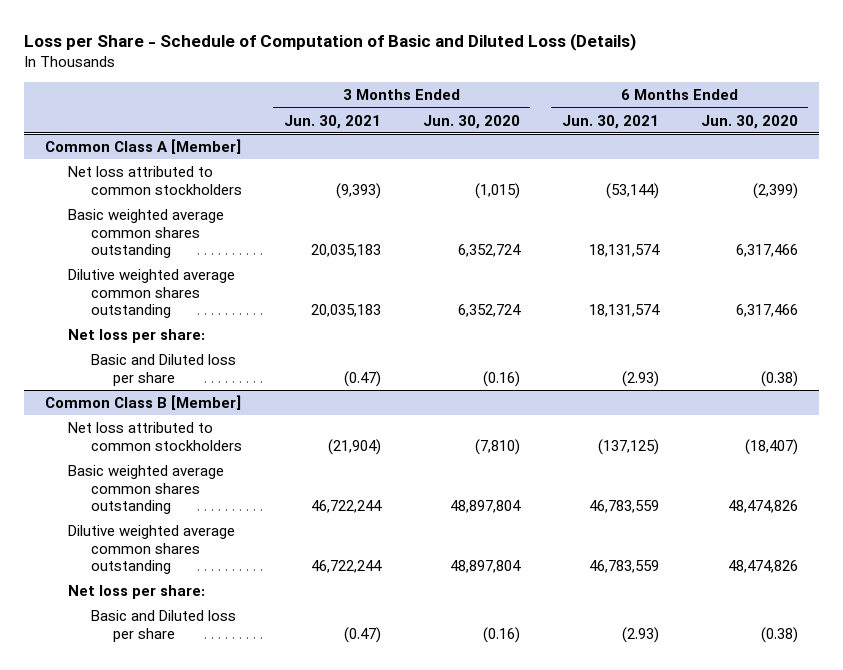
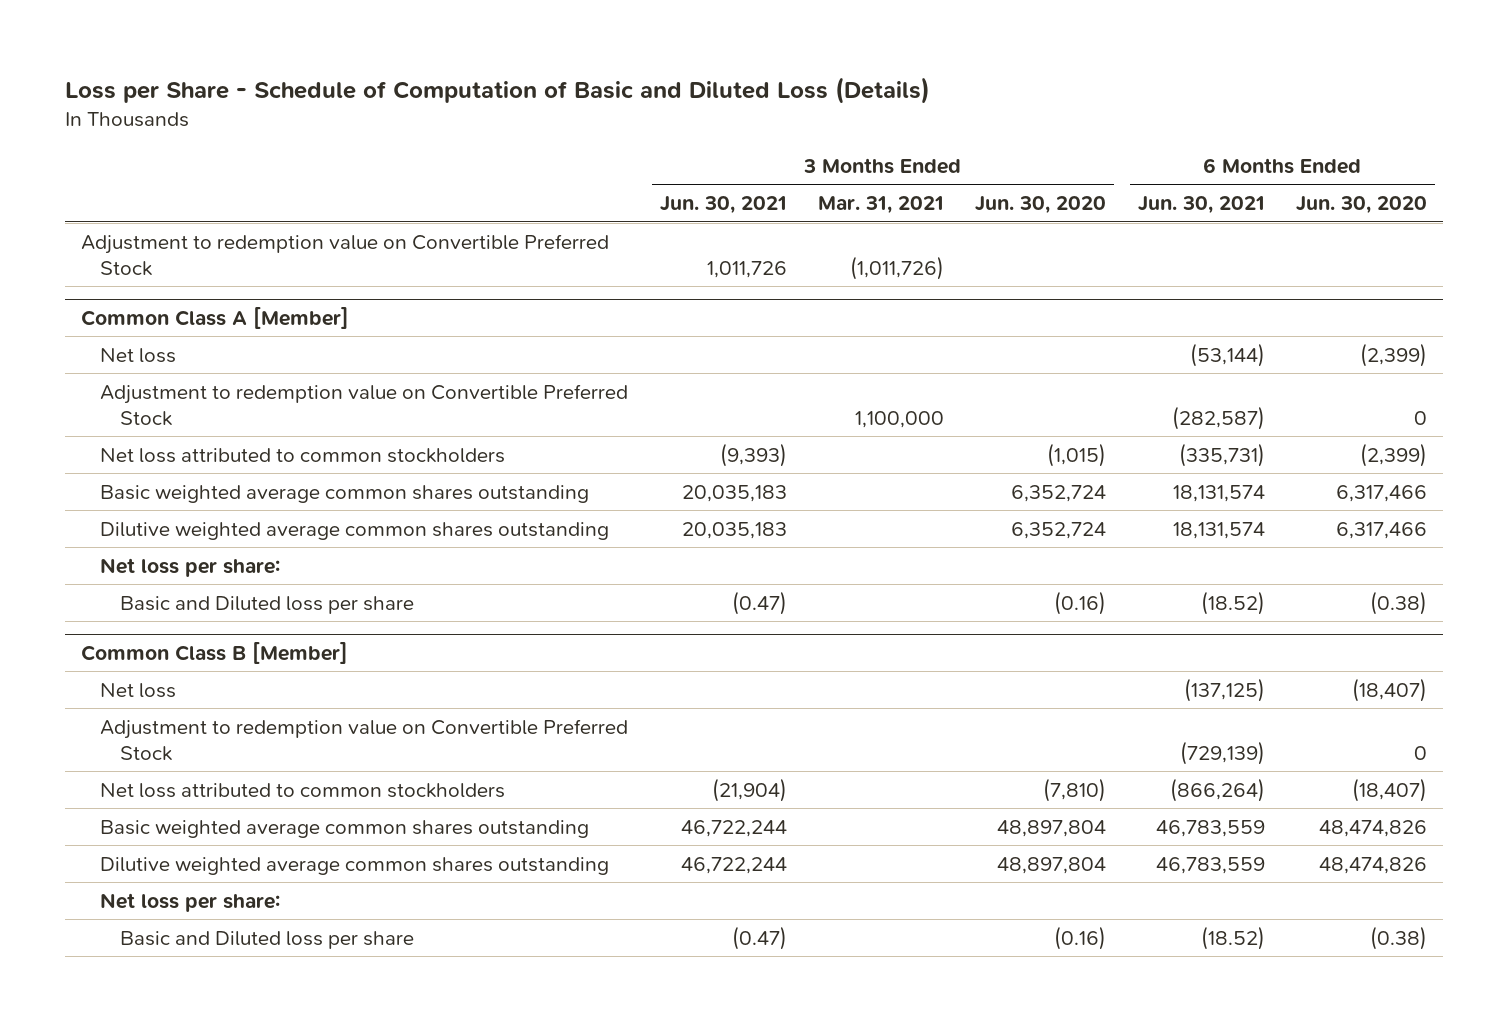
- | 3 Months Ended Jun. 30, 2021 | 3 Months Ended Jun. 30, 2020 | 6 Months Ended Jun. 30, 2021 | 6 Months Ended Jun. 30, 2020
+ | 3 Months Ended Jun. 30, 2021 | 3 Months Ended Mar. 31, 2021 | 3 Months Ended Jun. 30, 2020 | 6 Months Ended Jun. 30, 2021 | 6 Months Ended Jun. 30, 2020
+ Adjustment to redemption value on Convertible Preferred Stock | 1,011,726 | (1,011,726) | | |
@ Common Class A [Member]
- Net loss attributed to common stockholders | (9,393) | (1,015) | (53,144) | (2,399)
+ Net loss | | | | (53,144) | (2,399)
+ Adjustment to redemption value on Convertible Preferred Stock | | 1,100,000 | | (282,587) | 0
+ Net loss attributed to common stockholders | (9,393) | | (1,015) | (335,731) | (2,399)
- Basic and Diluted loss per share | (0.47) | (0.16) | (2.93) | (0.38)
+ Basic and Diluted loss per share | (0.47) | | (0.16) | (18.52) | (0.38)
@ Common Class B [Member]
- Net loss attributed to common stockholders | (21,904) | (7,810) | (137,125) | (18,407)
+ Net loss | | | | (137,125) | (18,407)
+ Adjustment to redemption value on Convertible Preferred Stock | | | | (729,139) | 0
+ Net loss attributed to common stockholders | (21,904) | | (7,810) | (866,264) | (18,407)
- Basic and Diluted loss per share | (0.47) | (0.16) | (2.93) | (0.38)
+ Basic and Diluted loss per share | (0.47) | | (0.16) | (18.52) | (0.38)

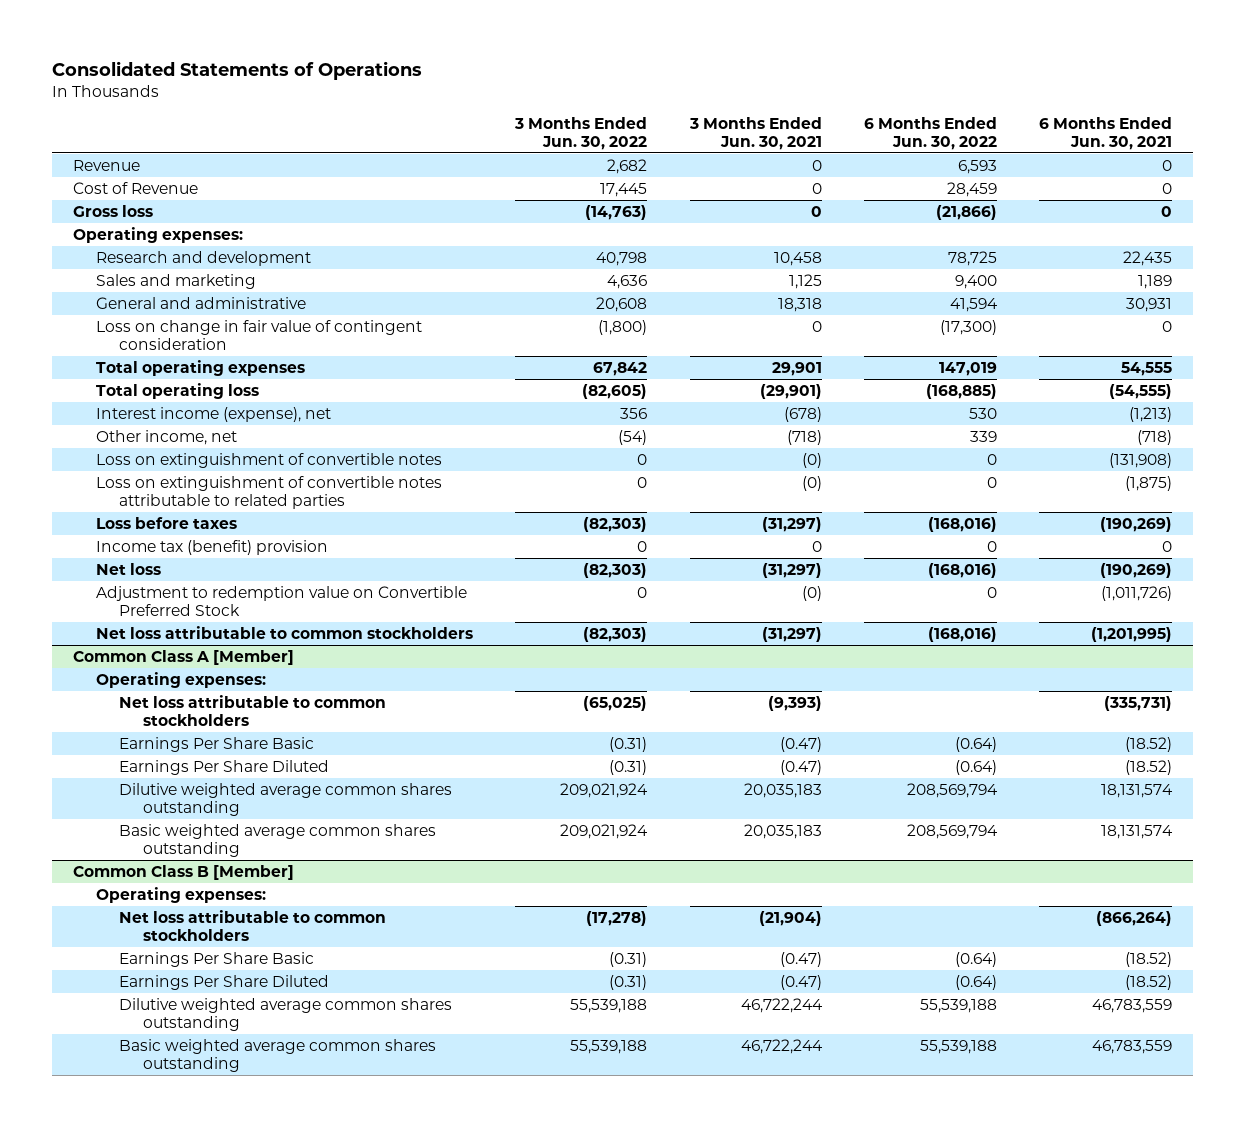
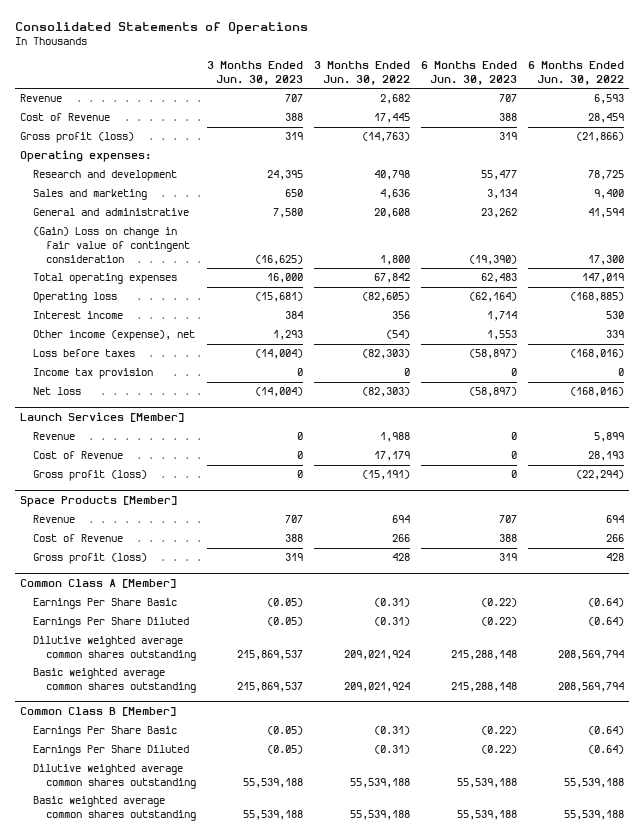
- | 3 Months Ended Jun. 30, 2022 | 3 Months Ended Jun. 30, 2021 | 6 Months Ended Jun. 30, 2022 | 6 Months Ended Jun. 30, 2021
+ | 3 Months Ended Jun. 30, 2023 | 3 Months Ended Jun. 30, 2022 | 6 Months Ended Jun. 30, 2023 | 6 Months Ended Jun. 30, 2022
- Gross loss | (14,763) | 0 | (21,866) | 0
+ Gross profit (loss) | 319 | (14,763) | 319 | (21,866)
- Loss on change in fair value of contingent consideration | (1,800) | 0 | (17,300) | 0
+ (Gain) Loss on change in fair value of contingent consideration | (16,625) | 1,800 | (19,390) | 17,300
- Total operating loss | (82,605) | (29,901) | (168,885) | (54,555)
- Interest income (expense), net | 356 | (678) | 530 | (1,213)
- Other income, net | (54) | (718) | 339 | (718)
- Loss on extinguishment of convertible notes | 0 | (0) | 0 | (131,908)
- Loss on extinguishment of convertible notes attributable to related parties | 0 | (0) | 0 | (1,875)
+ Operating loss | (15,681) | (82,605) | (62,164) | (168,885)
+ Interest income | 384 | 356 | 1,714 | 530
+ Other income (expense), net | 1,293 | (54) | 1,553 | 339
- Income tax (benefit) provision | 0 | 0 | 0 | 0
+ Income tax provision | 0 | 0 | 0 | 0
- Adjustment to redemption value on Convertible Preferred Stock | 0 | (0) | 0 | (1,011,726)
- Net loss attributable to common stockholders | (82,303) | (31,297) | (168,016) | (1,201,995)
+ Launch Services [Member]
+ Revenue | 0 | 1,988 | 0 | 5,899
+ Cost of Revenue | 0 | 17,179 | 0 | 28,193
+ Gross profit (loss) | 0 | (15,191) | 0 | (22,294)
+ Space Products [Member]
+ Revenue | 707 | 694 | 707 | 694
+ Cost of Revenue | 388 | 266 | 388 | 266
+ Gross profit (loss) | 319 | 428 | 319 | 428
@ Common Class A [Member]
- Operating expenses:
- Net loss attributable to common stockholders | (65,025) | (9,393) | | (335,731)
@ Common Class B [Member]
- Operating expenses:
- Net loss attributable to common stockholders | (17,278) | (21,904) | | (866,264)

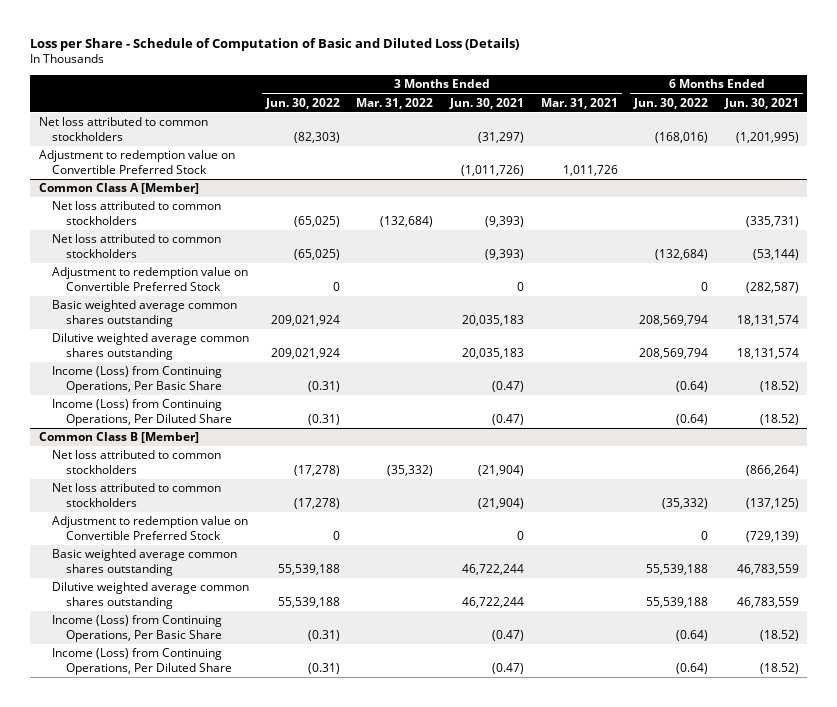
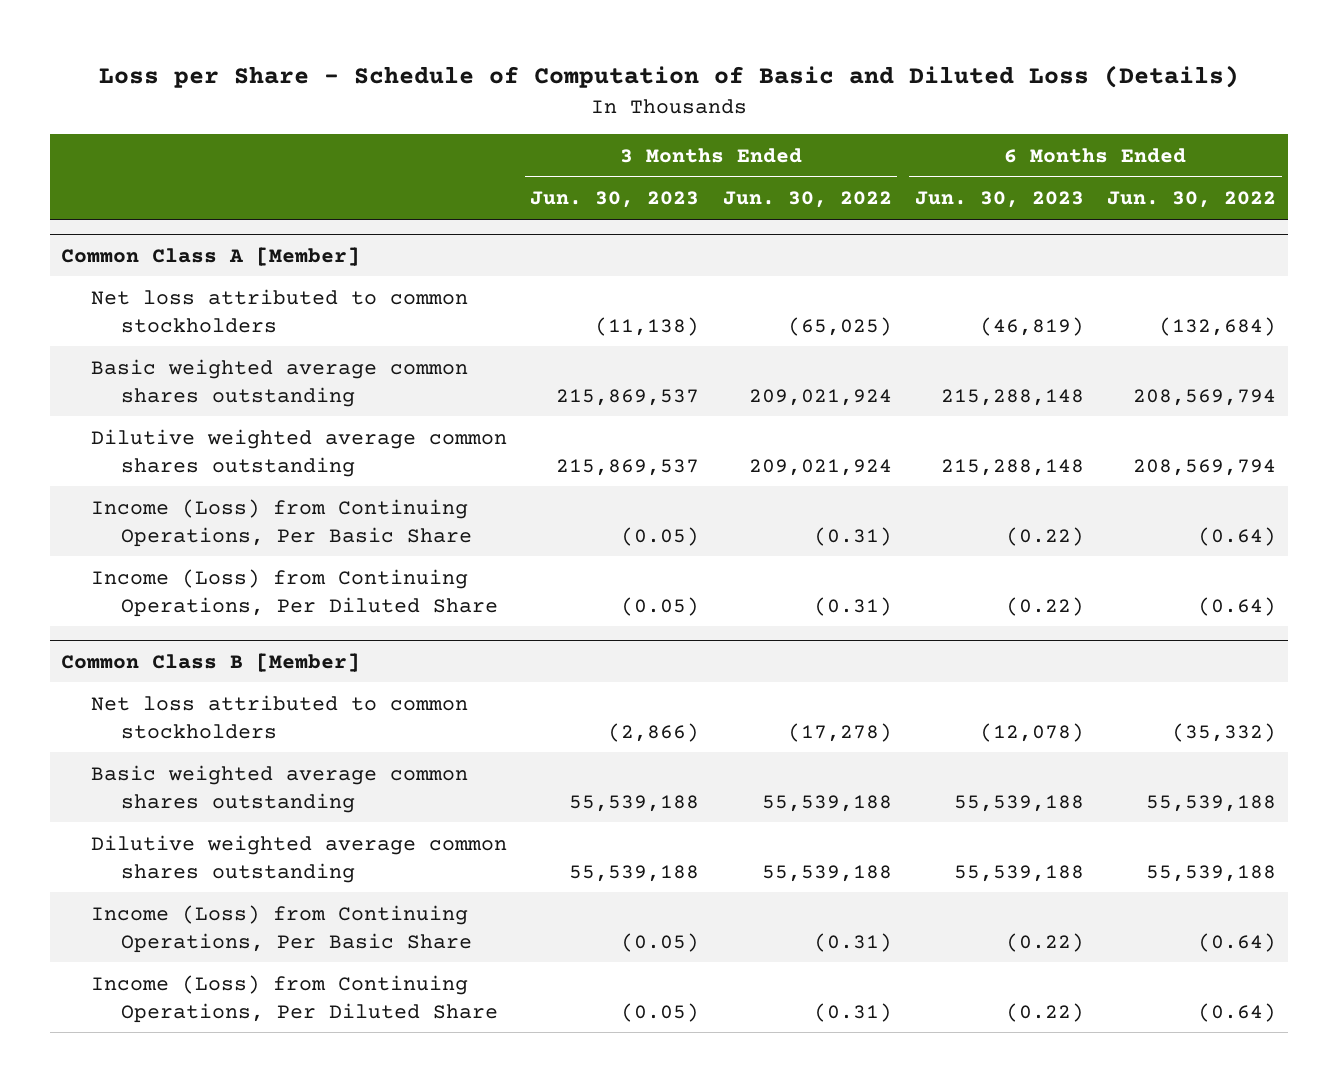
- | 3 Months Ended Jun. 30, 2022 | 3 Months Ended Mar. 31, 2022 | 3 Months Ended Jun. 30, 2021 | 3 Months Ended Mar. 31, 2021 | 6 Months Ended Jun. 30, 2022 | 6 Months Ended Jun. 30, 2021
+ | 3 Months Ended Jun. 30, 2023 | 3 Months Ended Jun. 30, 2022 | 6 Months Ended Jun. 30, 2023 | 6 Months Ended Jun. 30, 2022
- Net loss attributed to common stockholders | (82,303) | | (31,297) | | (168,016) | (1,201,995)
- Adjustment to redemption value on Convertible Preferred Stock | | | (1,011,726) | 1,011,726 | |
@ Common Class A [Member]
- Net loss attributed to common stockholders | (65,025) | (132,684) | (9,393) | | | (335,731)
- Adjustment to redemption value on Convertible Preferred Stock | 0 | | 0 | | 0 | (282,587)
@ Common Class B [Member]
- Net loss attributed to common stockholders | (17,278) | (35,332) | (21,904) | | | (866,264)
- Adjustment to redemption value on Convertible Preferred Stock | 0 | | 0 | | 0 | (729,139)

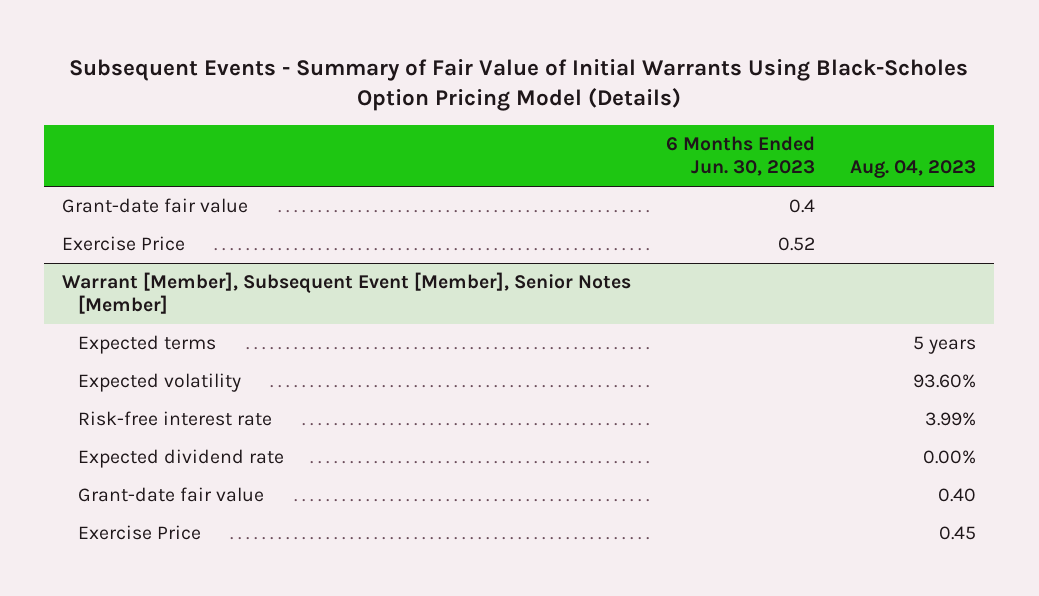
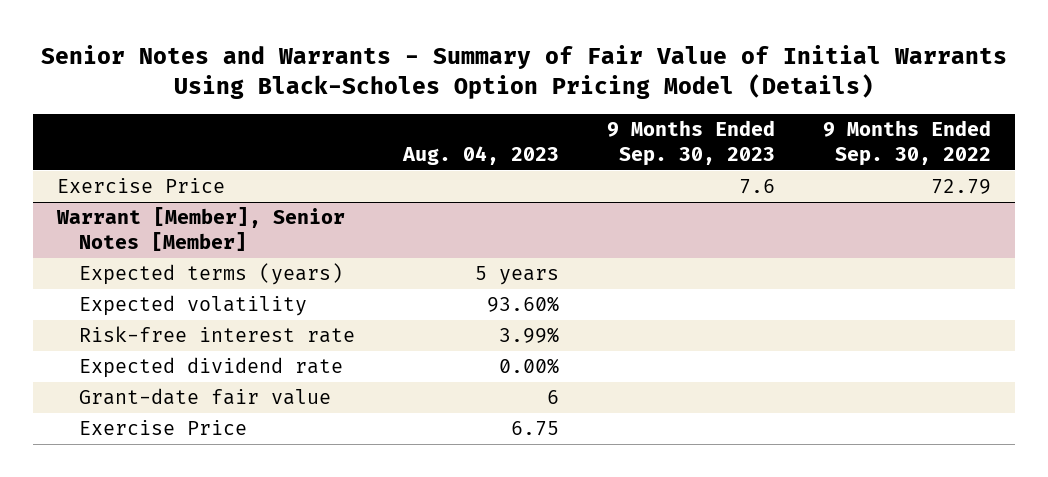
- Subsequent Events - Summary of Fair Value of Initial Warrants Using Black-Scholes Option Pricing Model (Details)
+ Senior Notes and Warrants - Summary of Fair Value of Initial Warrants Using Black-Scholes Option Pricing Model (Details)
- | 6 Months Ended Jun. 30, 2023 | Aug. 04, 2023
+ | Aug. 04, 2023 | 9 Months Ended Sep. 30, 2023 | 9 Months Ended Sep. 30, 2022
- Grant-date fair value | 0.4 |
- Warrant [Member], Subsequent Event [Member], Senior Notes [Member]
- Expected terms | | 5 years
+ Warrant [Member], Senior Notes [Member]
+ Expected terms (years) | 5 years | |
- Grant-date fair value | | 0.40
- Exercise Price | | 0.45
+ Grant-date fair value | 6 | |
+ Exercise Price | 6.75 | |

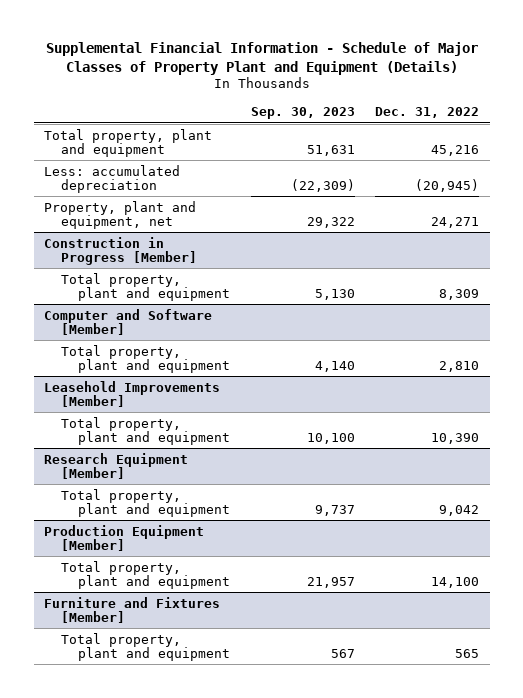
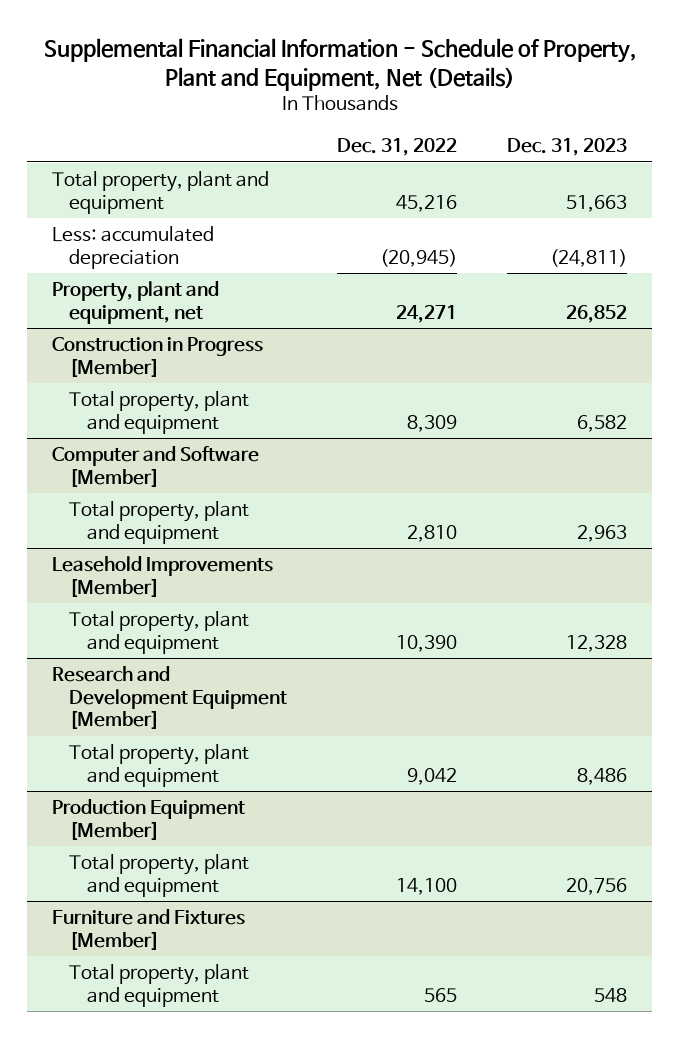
- Supplemental Financial Information - Schedule of Major Classes of Property Plant and Equipment (Details)
+ Supplemental Financial Information - Schedule of Property, Plant and Equipment, Net (Details)
- | Sep. 30, 2023 | Dec. 31, 2022
+ | Dec. 31, 2022 | Dec. 31, 2023
- Research Equipment [Member]
+ Research and Development Equipment [Member]

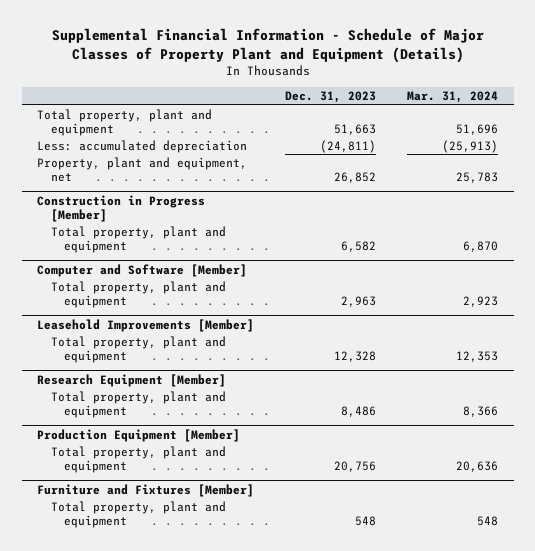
- Supplemental Financial Information - Schedule of Property, Plant and Equipment, Net (Details)
+ Supplemental Financial Information - Schedule of Major Classes of Property Plant and Equipment (Details)
- | Dec. 31, 2022 | Dec. 31, 2023
+ | Dec. 31, 2023 | Mar. 31, 2024
- Research and Development Equipment [Member]
+ Research Equipment [Member]

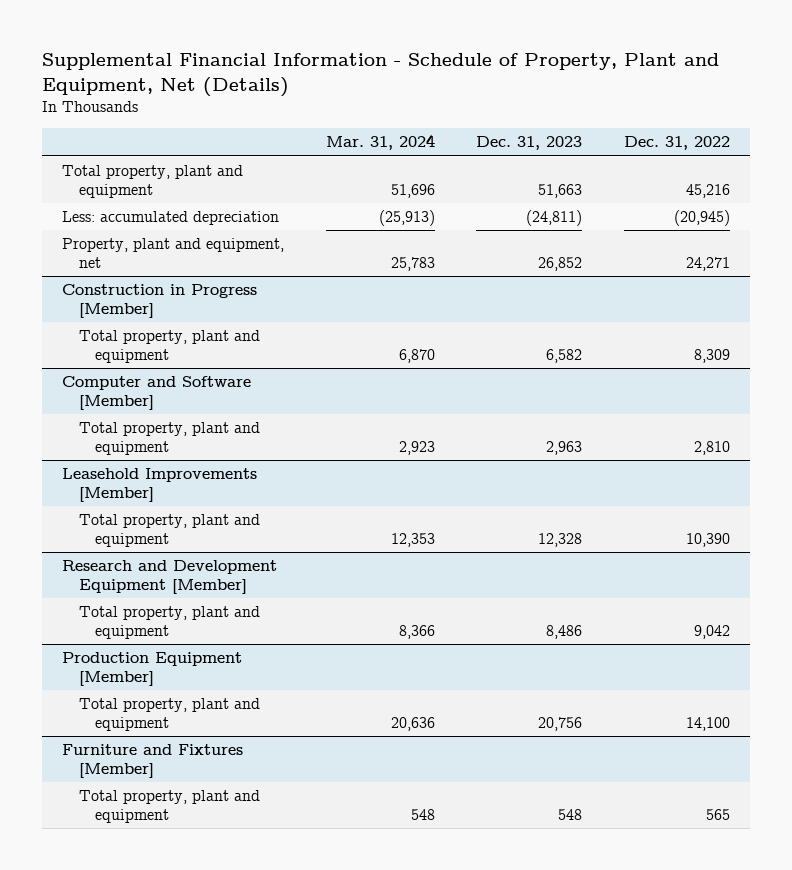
- Supplemental Financial Information - Schedule of Major Classes of Property Plant and Equipment (Details)
+ Supplemental Financial Information - Schedule of Property, Plant and Equipment, Net (Details)
- | Dec. 31, 2023 | Mar. 31, 2024
+ | Mar. 31, 2024 | Dec. 31, 2023 | Dec. 31, 2022
- Research Equipment [Member]
+ Research and Development Equipment [Member]

